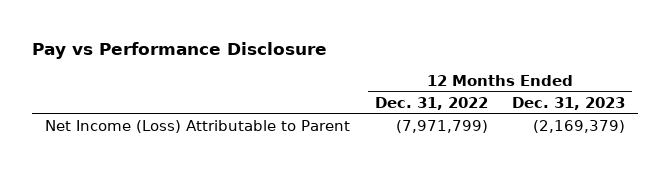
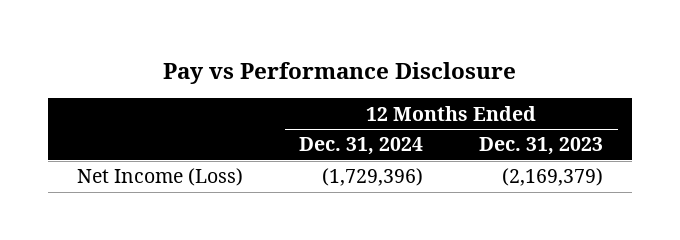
- | 12 Months Ended Dec. 31, 2022 | 12 Months Ended Dec. 31, 2023
+ | 12 Months Ended Dec. 31, 2024 | 12 Months Ended Dec. 31, 2023
- Net Income (Loss) Attributable to Parent | (7,971,799) | (2,169,379)
+ Net Income (Loss) | (1,729,396) | (2,169,379)

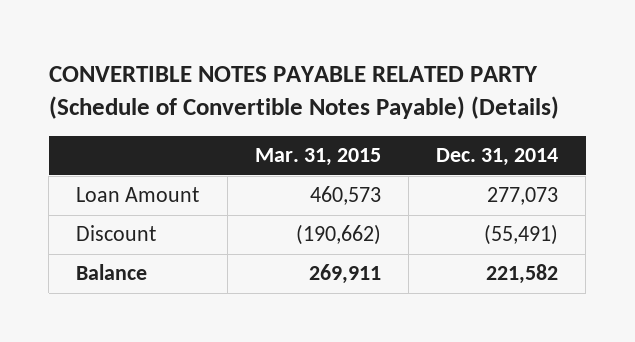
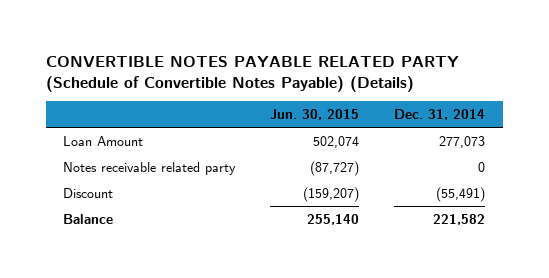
- | Mar. 31, 2015 | Dec. 31, 2014
+ | Jun. 30, 2015 | Dec. 31, 2014
+ Notes receivable related party | (87,727) | 0

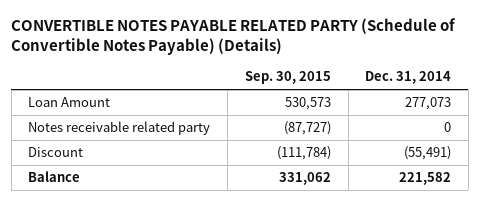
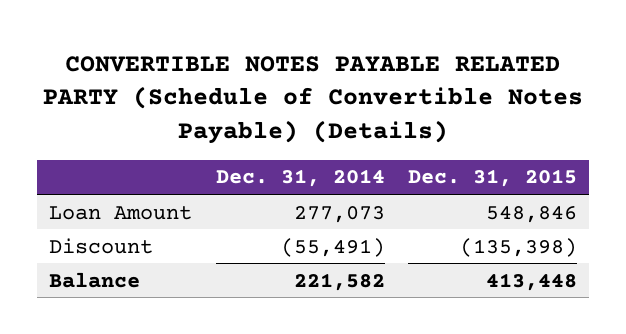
- | Sep. 30, 2015 | Dec. 31, 2014
+ | Dec. 31, 2014 | Dec. 31, 2015
- Notes receivable related party | (87,727) | 0

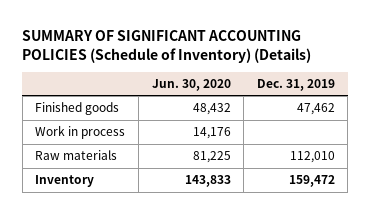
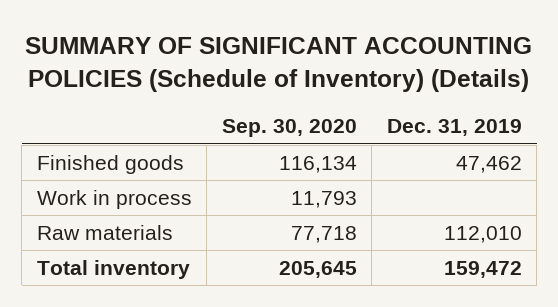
- | Jun. 30, 2020 | Dec. 31, 2019
+ | Sep. 30, 2020 | Dec. 31, 2019
- Inventory | 143,833 | 159,472
+ Total inventory | 205,645 | 159,472

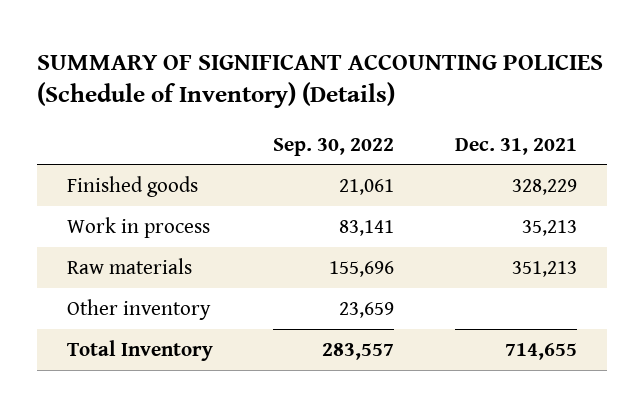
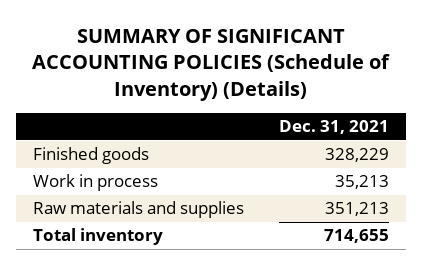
- | Sep. 30, 2022 | Dec. 31, 2021
+ | Dec. 31, 2021
- Raw materials | 155,696 | 351,213
- Other inventory | 23,659 |
- Total Inventory | 283,557 | 714,655
+ Raw materials and supplies | 351,213
+ Total inventory | 714,655

